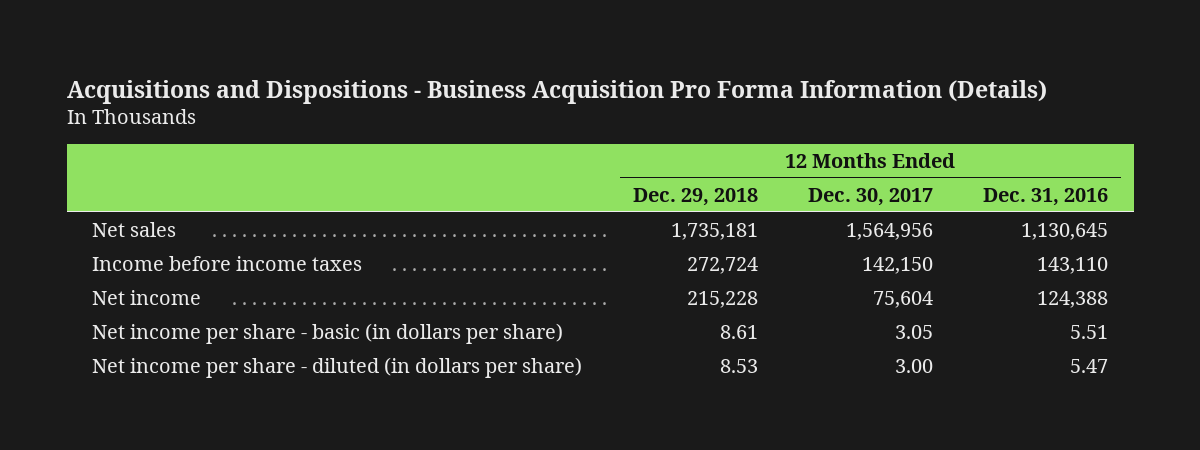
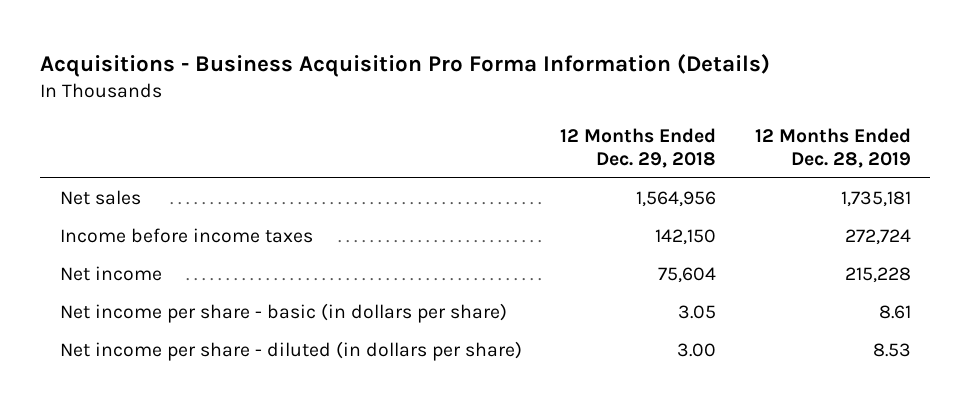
- Acquisitions and Dispositions - Business Acquisition Pro Forma Information (Details)
+ Acquisitions - Business Acquisition Pro Forma Information (Details)
- | 12 Months Ended Dec. 29, 2018 | 12 Months Ended Dec. 30, 2017 | 12 Months Ended Dec. 31, 2016
+ | 12 Months Ended Dec. 29, 2018 | 12 Months Ended Dec. 28, 2019
- Net sales | 1,735,181 | 1,564,956 | 1,130,645
- Income before income taxes | 272,724 | 142,150 | 143,110
- Net income | 215,228 | 75,604 | 124,388
- Net income per share - basic (in dollars per share) | 8.61 | 3.05 | 5.51
- Net income per share - diluted (in dollars per share) | 8.53 | 3.00 | 5.47
+ Net sales | 1,564,956 | 1,735,181
+ Income before income taxes | 142,150 | 272,724
+ Net income | 75,604 | 215,228
+ Net income per share - basic (in dollars per share) | 3.05 | 8.61
+ Net income per share - diluted (in dollars per share) | 3.00 | 8.53

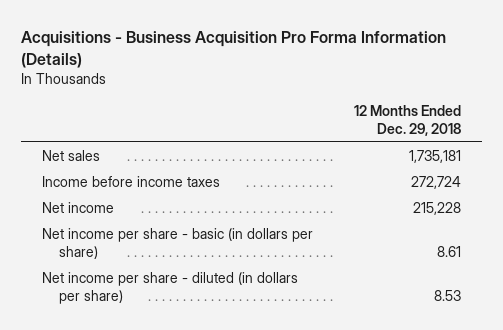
- | 12 Months Ended Dec. 29, 2018 | 12 Months Ended Dec. 28, 2019
+ | 12 Months Ended Dec. 29, 2018
- Net sales | 1,564,956 | 1,735,181
- Income before income taxes | 142,150 | 272,724
- Net income | 75,604 | 215,228
- Net income per share - basic (in dollars per share) | 3.05 | 8.61
- Net income per share - diluted (in dollars per share) | 3.00 | 8.53
+ Net sales | 1,735,181
+ Income before income taxes | 272,724
+ Net income | 215,228
+ Net income per share - basic (in dollars per share) | 8.61
+ Net income per share - diluted (in dollars per share) | 8.53

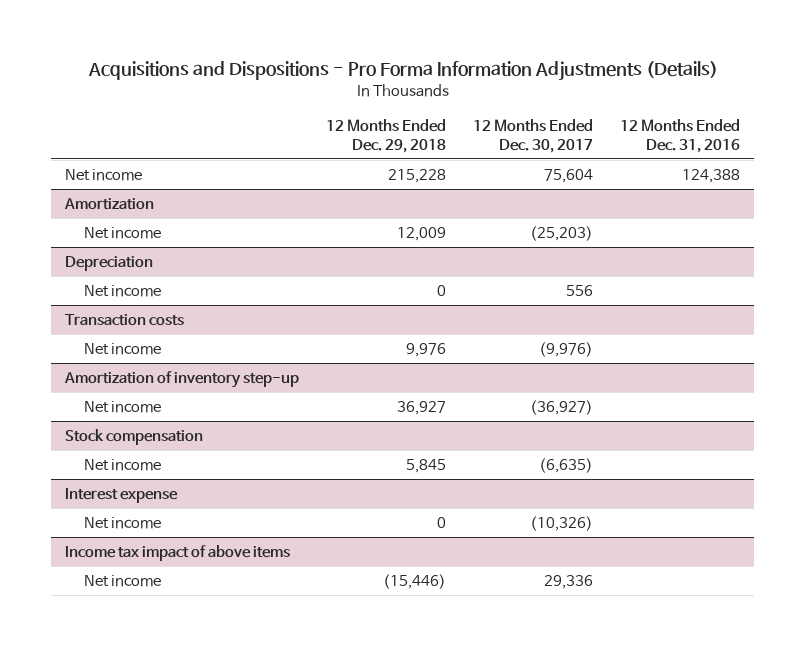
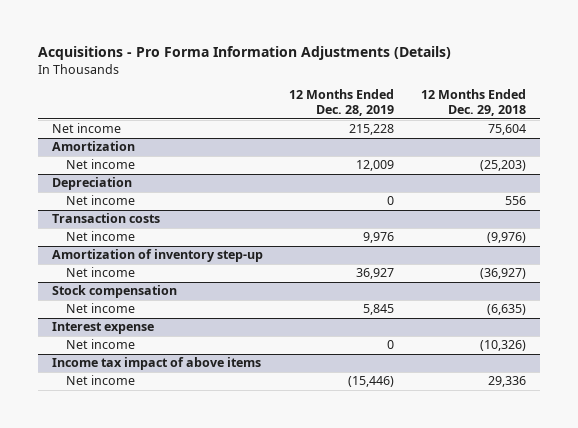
- Acquisitions and Dispositions - Pro Forma Information Adjustments (Details)
+ Acquisitions - Pro Forma Information Adjustments (Details)
- | 12 Months Ended Dec. 29, 2018 | 12 Months Ended Dec. 30, 2017 | 12 Months Ended Dec. 31, 2016
+ | 12 Months Ended Dec. 28, 2019 | 12 Months Ended Dec. 29, 2018
- Net income | 215,228 | 75,604 | 124,388
+ Net income | 215,228 | 75,604
@ Amortization
- Net income | 12,009 | (25,203) |
+ Net income | 12,009 | (25,203)
@ Depreciation
- Net income | 0 | 556 |
+ Net income | 0 | 556
@ Transaction costs
- Net income | 9,976 | (9,976) |
+ Net income | 9,976 | (9,976)
@ Amortization of inventory step-up
- Net income | 36,927 | (36,927) |
+ Net income | 36,927 | (36,927)
@ Stock compensation
- Net income | 5,845 | (6,635) |
+ Net income | 5,845 | (6,635)
@ Interest expense
- Net income | 0 | (10,326) |
+ Net income | 0 | (10,326)
@ Income tax impact of above items
- Net income | (15,446) | 29,336 |
+ Net income | (15,446) | 29,336

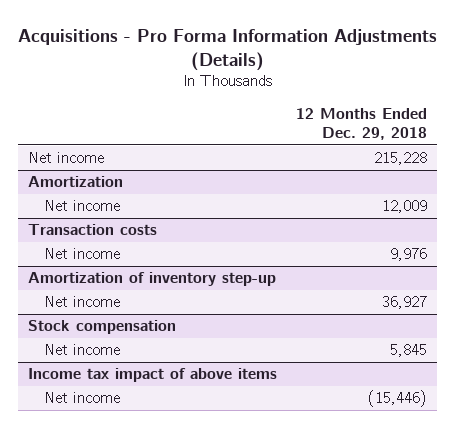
- | 12 Months Ended Dec. 28, 2019 | 12 Months Ended Dec. 29, 2018
+ | 12 Months Ended Dec. 29, 2018
- Net income | 215,228 | 75,604
+ Net income | 215,228
@ Amortization
- Net income | 12,009 | (25,203)
- Depreciation
- Net income | 0 | 556
@ Amortization
+ Net income | 12,009
@ Transaction costs
- Net income | 9,976 | (9,976)
+ Net income | 9,976
@ Amortization of inventory step-up
- Net income | 36,927 | (36,927)
+ Net income | 36,927
@ Stock compensation
- Net income | 5,845 | (6,635)
- Interest expense
- Net income | 0 | (10,326)
@ Stock compensation
+ Net income | 5,845
@ Income tax impact of above items
- Net income | (15,446) | 29,336
+ Net income | (15,446)

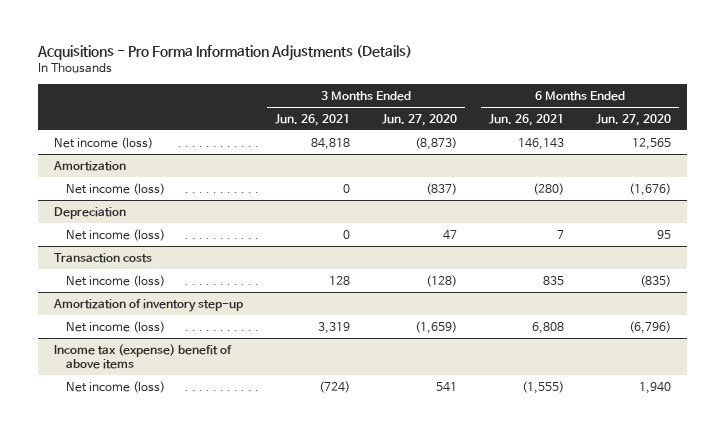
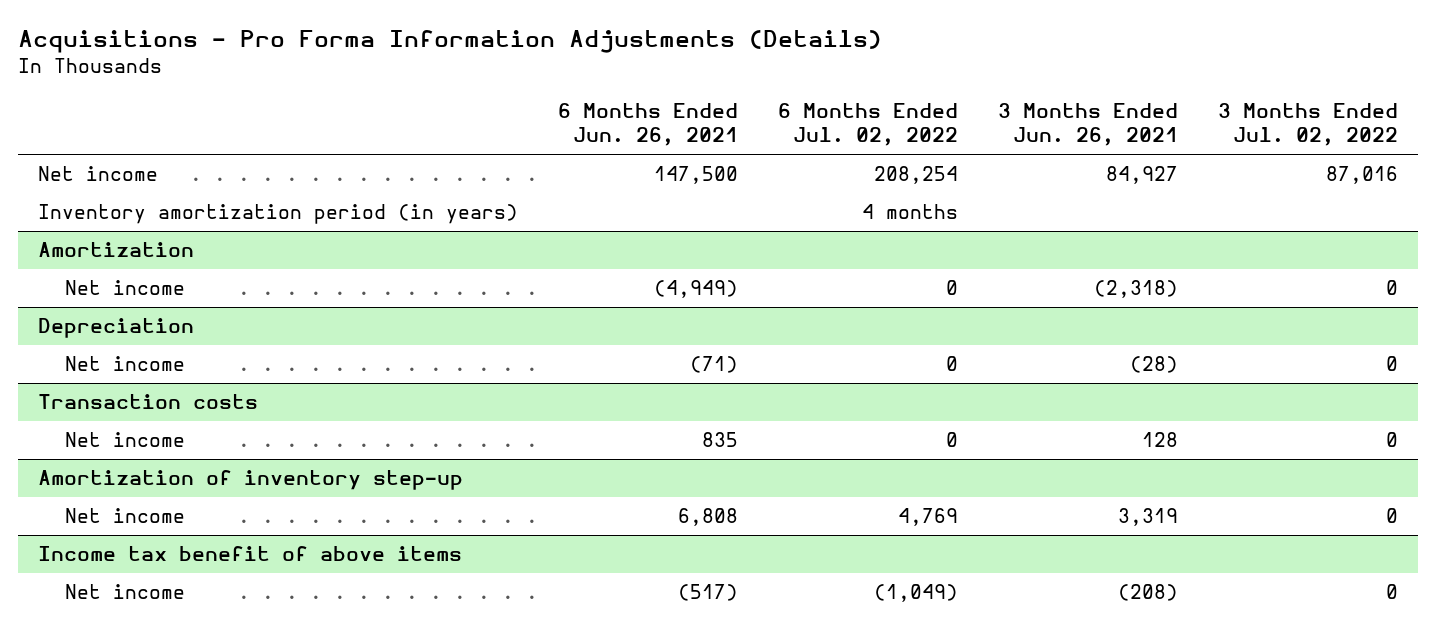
- | 3 Months Ended Jun. 26, 2021 | 3 Months Ended Jun. 27, 2020 | 6 Months Ended Jun. 26, 2021 | 6 Months Ended Jun. 27, 2020
+ | 6 Months Ended Jun. 26, 2021 | 6 Months Ended Jul. 02, 2022 | 3 Months Ended Jun. 26, 2021 | 3 Months Ended Jul. 02, 2022
- Net income (loss) | 84,818 | (8,873) | 146,143 | 12,565
+ Net income | 147,500 | 208,254 | 84,927 | 87,016
+ Inventory amortization period (in years) | | 4 months | |
@ Amortization
- Net income (loss) | 0 | (837) | (280) | (1,676)
+ Net income | (4,949) | 0 | (2,318) | 0
@ Depreciation
- Net income (loss) | 0 | 47 | 7 | 95
+ Net income | (71) | 0 | (28) | 0
@ Transaction costs
- Net income (loss) | 128 | (128) | 835 | (835)
+ Net income | 835 | 0 | 128 | 0
@ Amortization of inventory step-up
- Net income (loss) | 3,319 | (1,659) | 6,808 | (6,796)
- Income tax (expense) benefit of above items
- Net income (loss) | (724) | 541 | (1,555) | 1,940
@ Amortization of inventory step-up
+ Net income | 6,808 | 4,769 | 3,319 | 0
+ Income tax benefit of above items
+ Net income | (517) | (1,049) | (208) | 0

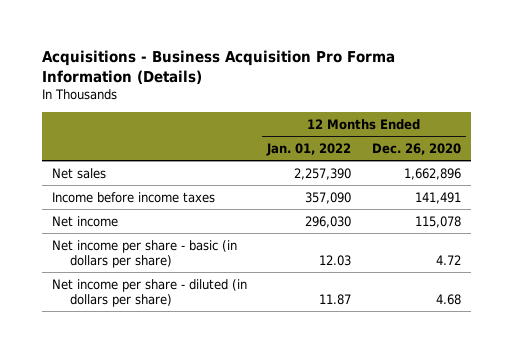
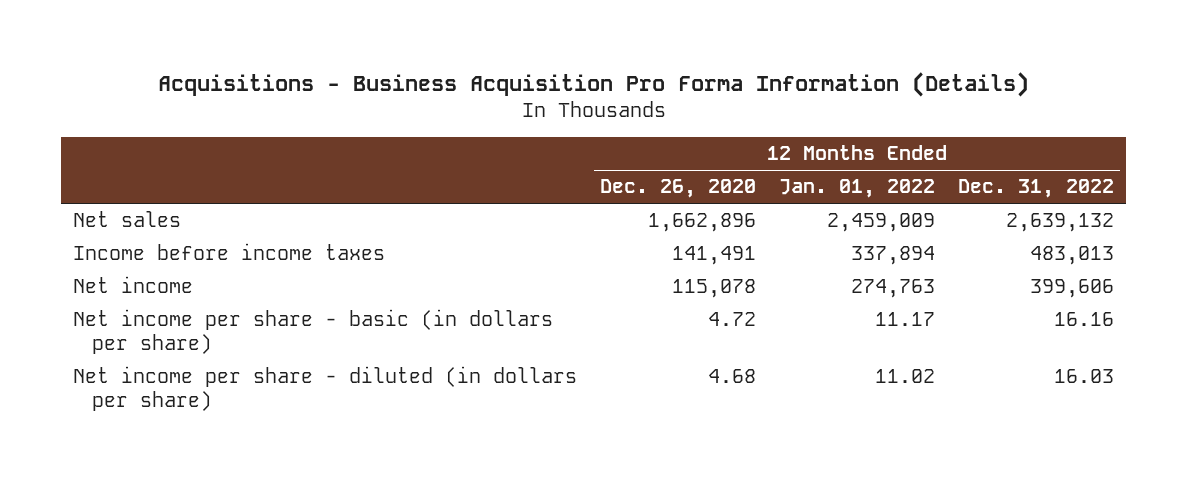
- | 12 Months Ended Jan. 01, 2022 | 12 Months Ended Dec. 26, 2020
+ | 12 Months Ended Dec. 26, 2020 | 12 Months Ended Jan. 01, 2022 | 12 Months Ended Dec. 31, 2022
- Net sales | 2,257,390 | 1,662,896
- Income before income taxes | 357,090 | 141,491
- Net income | 296,030 | 115,078
- Net income per share - basic (in dollars per share) | 12.03 | 4.72
- Net income per share - diluted (in dollars per share) | 11.87 | 4.68
+ Net sales | 1,662,896 | 2,459,009 | 2,639,132
+ Income before income taxes | 141,491 | 337,894 | 483,013
+ Net income | 115,078 | 274,763 | 399,606
+ Net income per share - basic (in dollars per share) | 4.72 | 11.17 | 16.16
+ Net income per share - diluted (in dollars per share) | 4.68 | 11.02 | 16.03

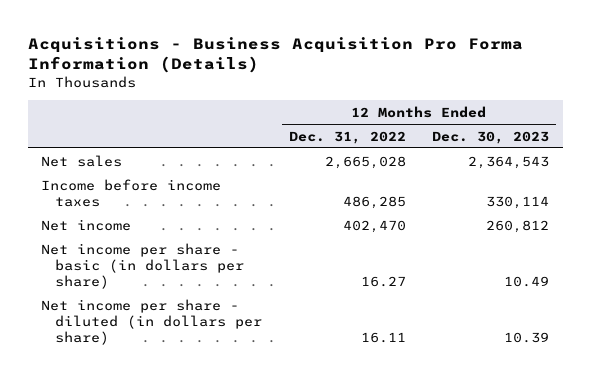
- | 12 Months Ended Dec. 26, 2020 | 12 Months Ended Jan. 01, 2022 | 12 Months Ended Dec. 31, 2022
+ | 12 Months Ended Dec. 31, 2022 | 12 Months Ended Dec. 30, 2023
- Net sales | 1,662,896 | 2,459,009 | 2,639,132
- Income before income taxes | 141,491 | 337,894 | 483,013
- Net income | 115,078 | 274,763 | 399,606
- Net income per share - basic (in dollars per share) | 4.72 | 11.17 | 16.16
- Net income per share - diluted (in dollars per share) | 4.68 | 11.02 | 16.03
+ Net sales | 2,665,028 | 2,364,543
+ Income before income taxes | 486,285 | 330,114
+ Net income | 402,470 | 260,812
+ Net income per share - basic (in dollars per share) | 16.27 | 10.49
+ Net income per share - diluted (in dollars per share) | 16.11 | 10.39

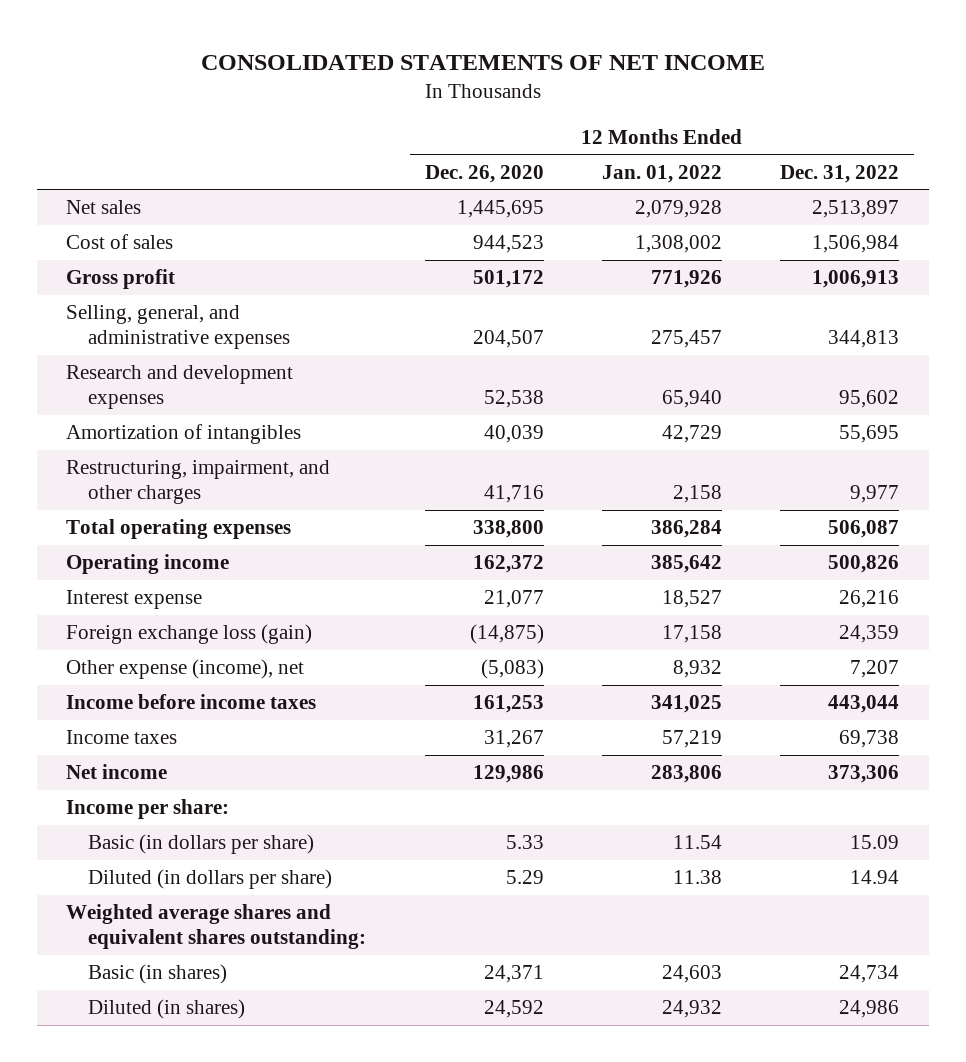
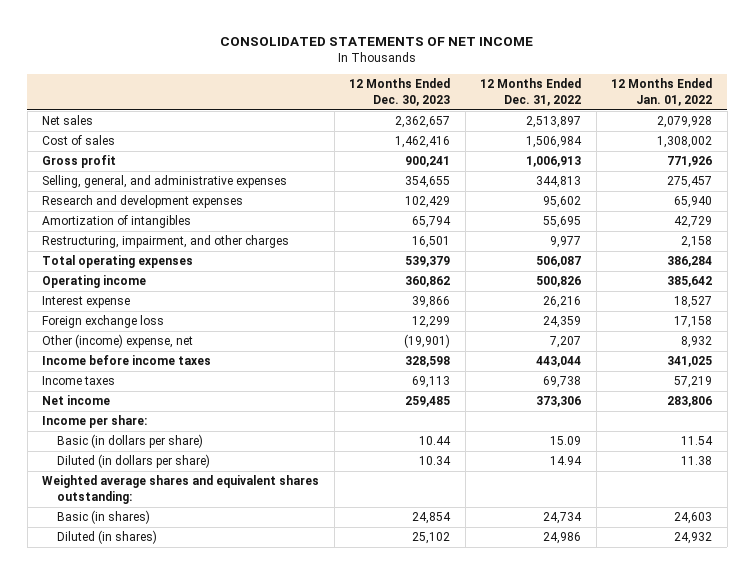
- | 12 Months Ended Dec. 26, 2020 | 12 Months Ended Jan. 01, 2022 | 12 Months Ended Dec. 31, 2022
+ | 12 Months Ended Dec. 30, 2023 | 12 Months Ended Dec. 31, 2022 | 12 Months Ended Jan. 01, 2022
- Foreign exchange loss (gain) | (14,875) | 17,158 | 24,359
- Other expense (income), net | (5,083) | 8,932 | 7,207
+ Foreign exchange loss | 12,299 | 24,359 | 17,158
+ Other (income) expense, net | (19,901) | 7,207 | 8,932

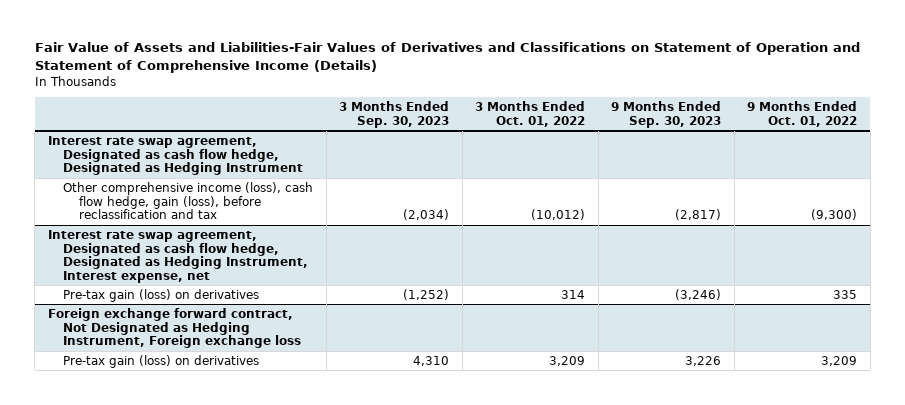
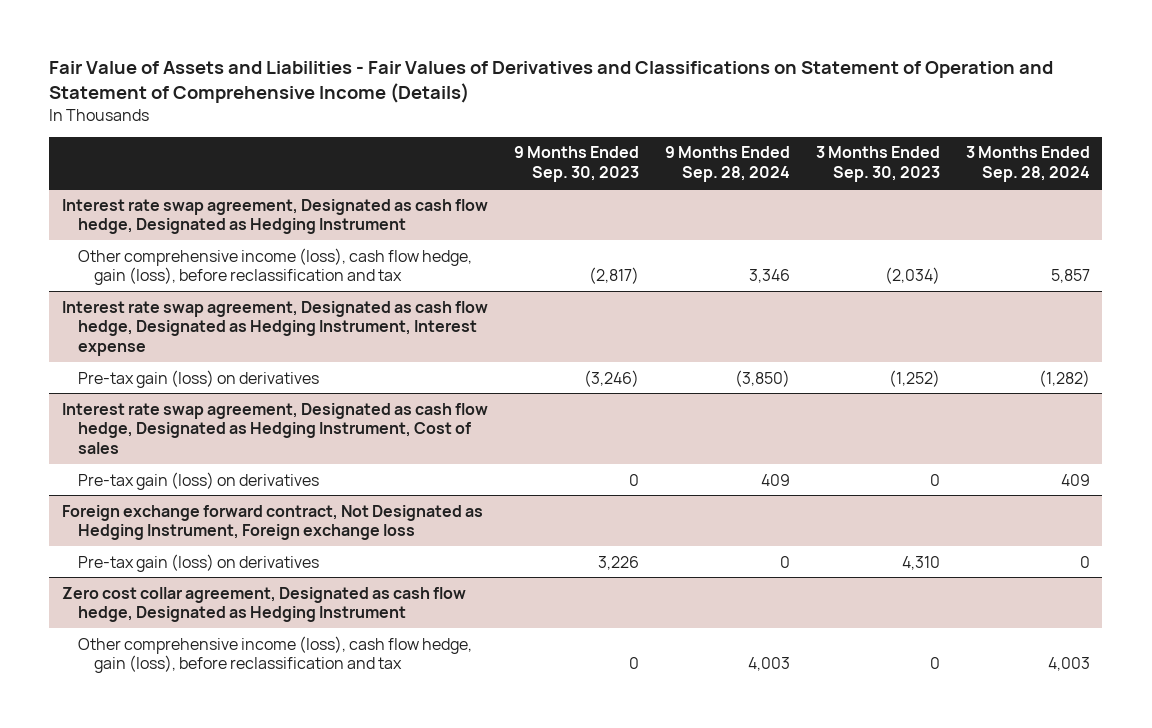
- Fair Value of Assets and Liabilities-Fair Values of Derivatives and Classifications on Statement of Operation and Statement of Comprehensive Income (Details)
+ Fair Value of Assets and Liabilities - Fair Values of Derivatives and Classifications on Statement of Operation and Statement of Comprehensive Income (Details)
- | 3 Months Ended Sep. 30, 2023 | 3 Months Ended Oct. 01, 2022 | 9 Months Ended Sep. 30, 2023 | 9 Months Ended Oct. 01, 2022
+ | 9 Months Ended Sep. 30, 2023 | 9 Months Ended Sep. 28, 2024 | 3 Months Ended Sep. 30, 2023 | 3 Months Ended Sep. 28, 2024
- Interest rate swap agreement, Designated as cash flow hedge, Designated as Hedging Instrument, Interest expense, net
+ Interest rate swap agreement, Designated as cash flow hedge, Designated as Hedging Instrument, Interest expense
+ Interest rate swap agreement, Designated as cash flow hedge, Designated as Hedging Instrument, Cost of sales
+ Pre-tax gain (loss) on derivatives | 0 | 409 | 0 | 409
+ Zero cost collar agreement, Designated as cash flow hedge, Designated as Hedging Instrument
+ Other comprehensive income (loss), cash flow hedge, gain (loss), before reclassification and tax | 0 | 4,003 | 0 | 4,003

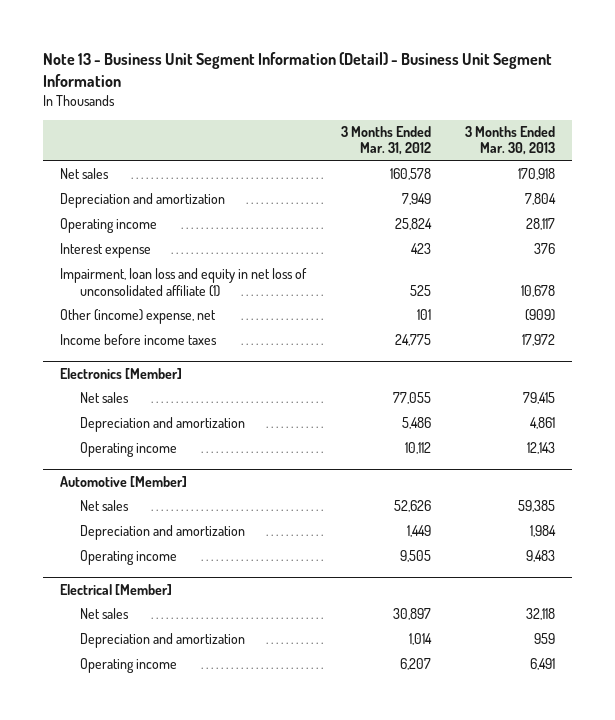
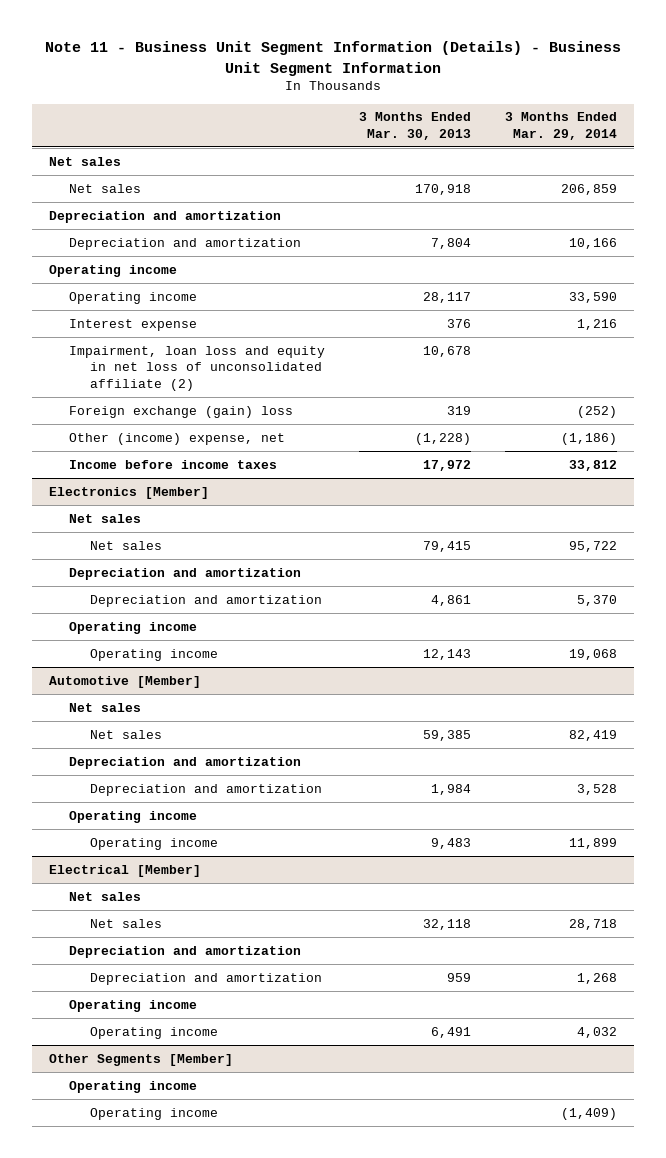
- Note 13 - Business Unit Segment Information (Detail) - Business Unit Segment Information
+ Note 11 - Business Unit Segment Information (Details) - Business Unit Segment Information
- | 3 Months Ended Mar. 31, 2012 | 3 Months Ended Mar. 30, 2013
+ | 3 Months Ended Mar. 30, 2013 | 3 Months Ended Mar. 29, 2014
+ Net sales
+ Depreciation and amortization
+ Operating income
- Impairment, loan loss and equity in net loss of unconsolidated affiliate (1) | 525 | 10,678
- Other (income) expense, net | 101 | (909)
+ Impairment, loan loss and equity in net loss of unconsolidated affiliate (2) | 10,678 |
+ Foreign exchange (gain) loss | 319 | (252)
+ Other (income) expense, net | (1,228) | (1,186)
@ Electronics [Member]
+ Net sales
+ Depreciation and amortization
+ Operating income
@ Automotive [Member]
+ Net sales
+ Depreciation and amortization
+ Operating income
@ Electrical [Member]
+ Net sales
+ Depreciation and amortization
+ Operating income
+ Other Segments [Member]
+ Operating income
+ Operating income | | (1,409)

